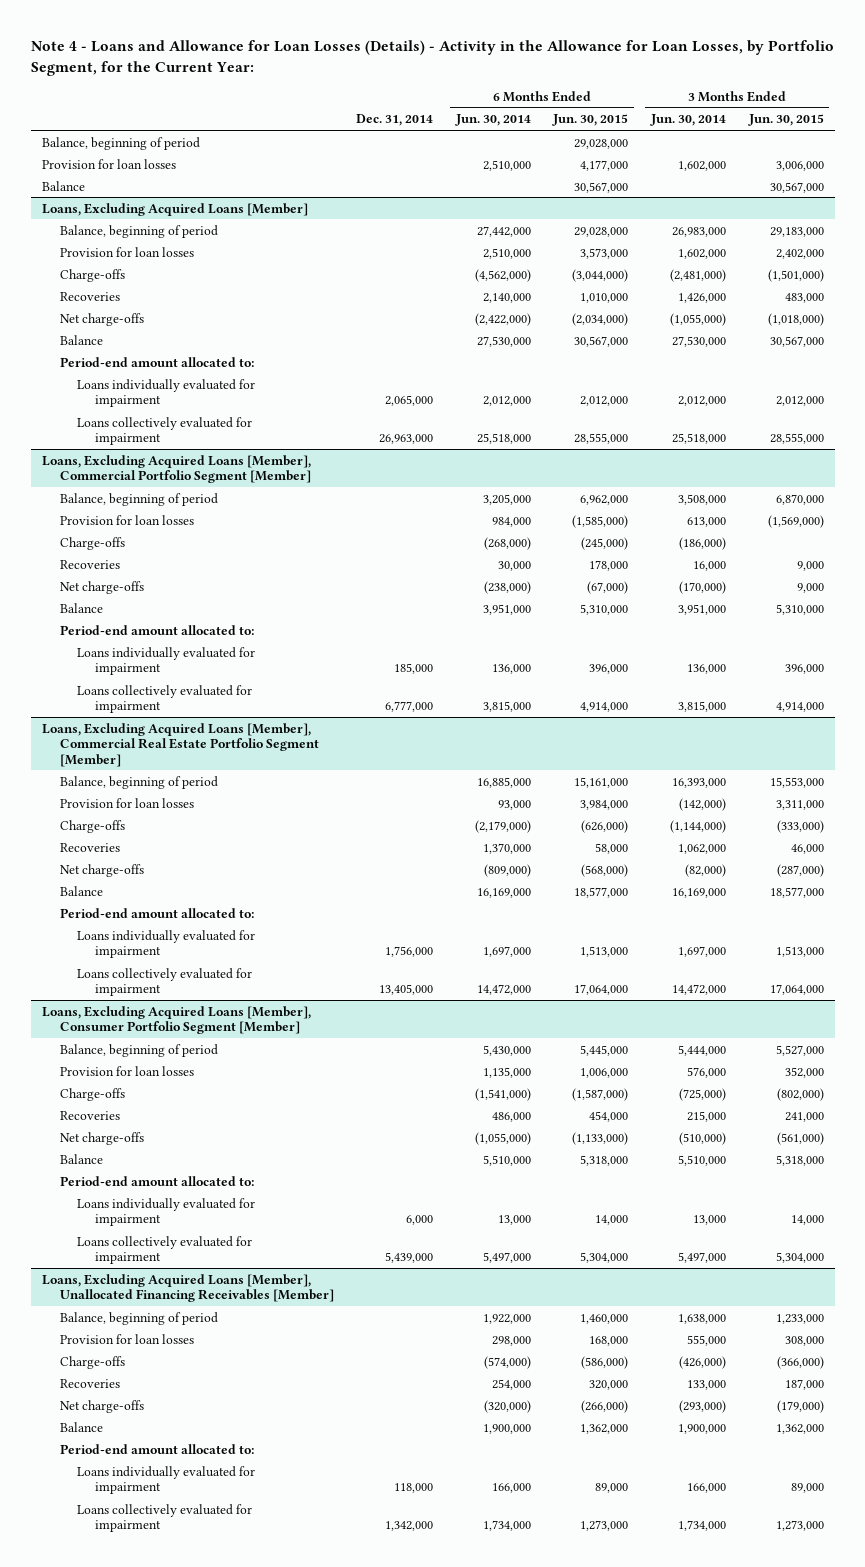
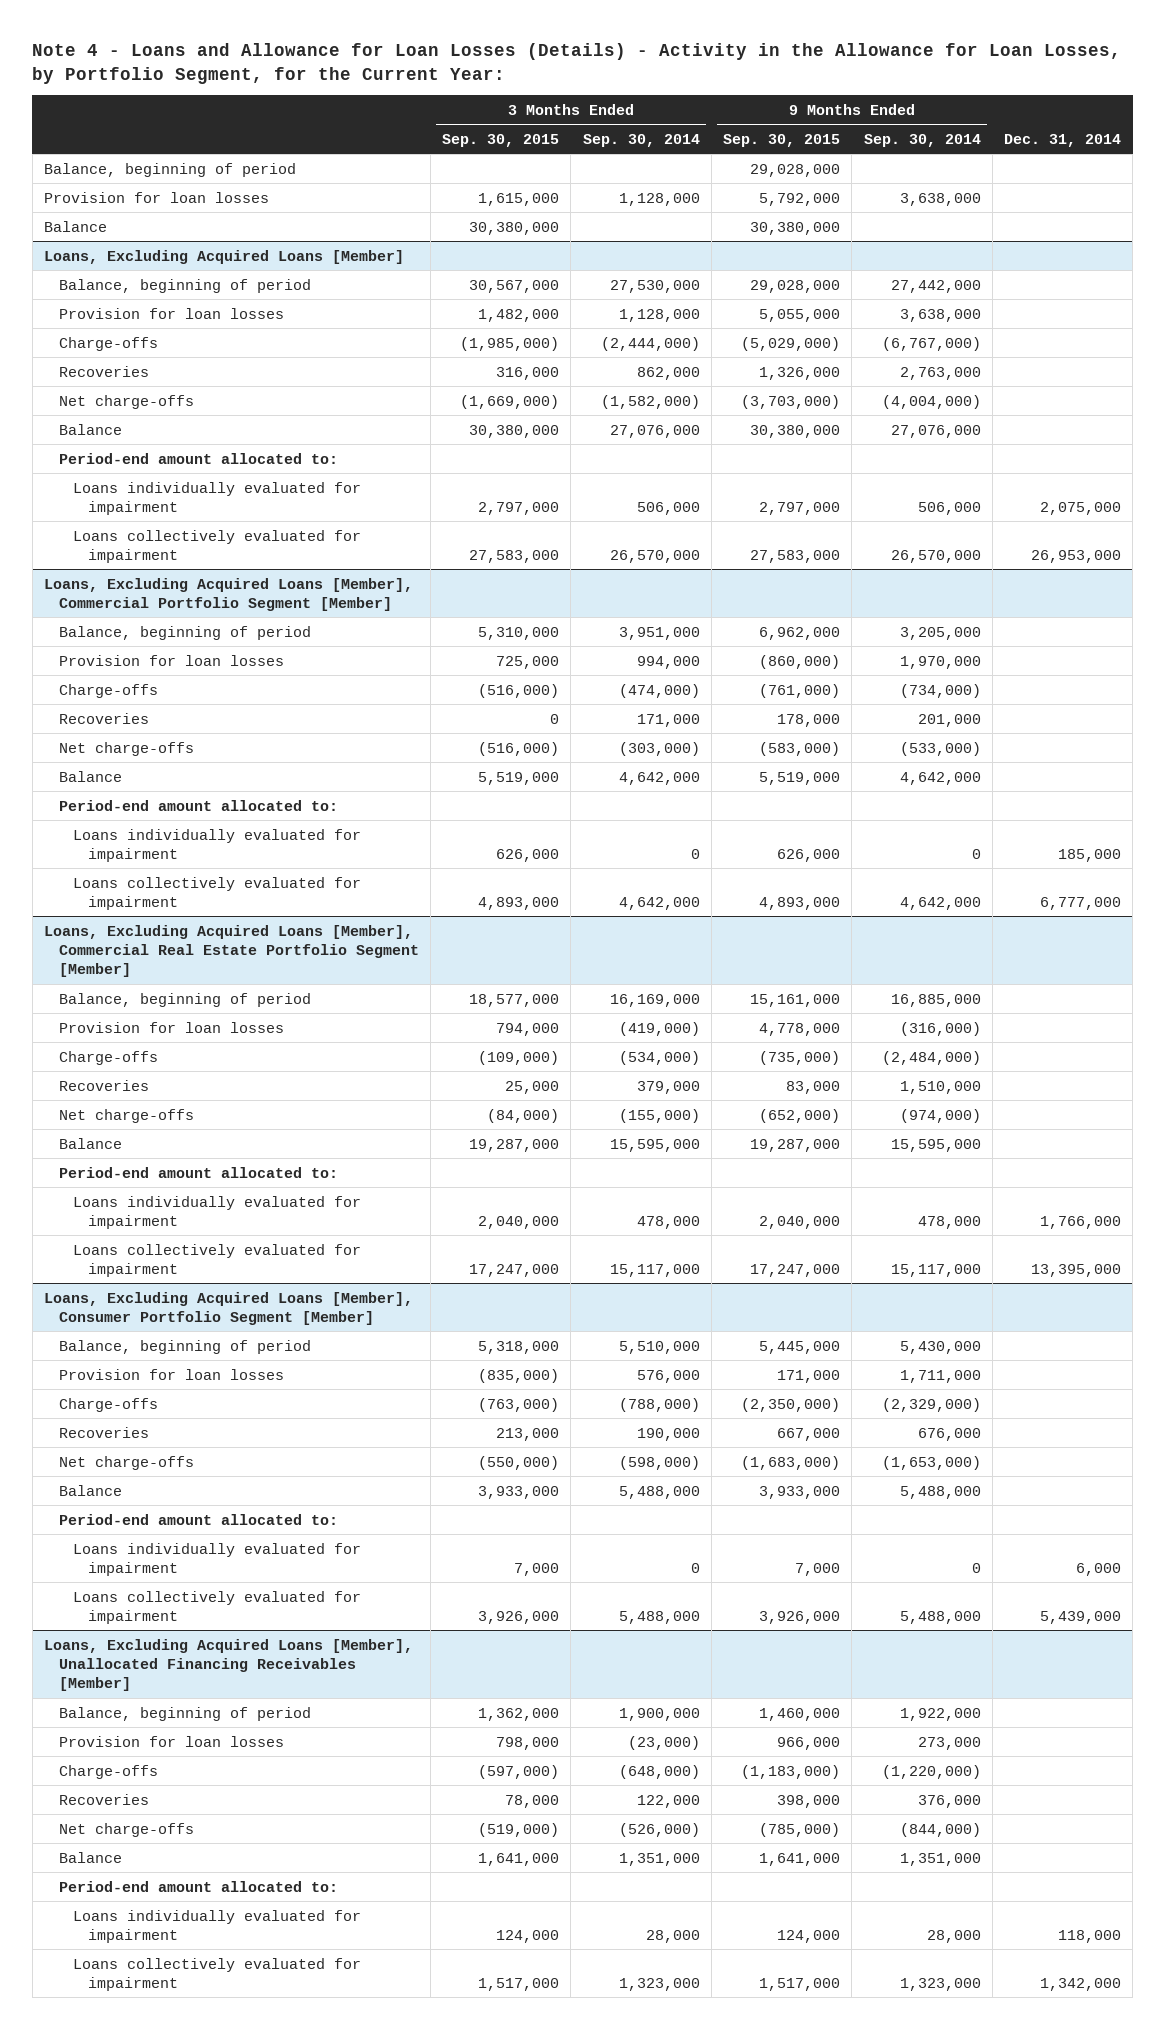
- | Dec. 31, 2014 | 6 Months Ended Jun. 30, 2014 | 6 Months Ended Jun. 30, 2015 | 3 Months Ended Jun. 30, 2014 | 3 Months Ended Jun. 30, 2015
+ | 3 Months Ended Sep. 30, 2015 | 3 Months Ended Sep. 30, 2014 | 9 Months Ended Sep. 30, 2015 | 9 Months Ended Sep. 30, 2014 | Dec. 31, 2014
@ Loans, Excluding Acquired Loans [Member]
- Loans individually evaluated for impairment | 2,065,000 | 2,012,000 | 2,012,000 | 2,012,000 | 2,012,000
- Loans collectively evaluated for impairment | 26,963,000 | 25,518,000 | 28,555,000 | 25,518,000 | 28,555,000
+ Loans individually evaluated for impairment | 2,797,000 | 506,000 | 2,797,000 | 506,000 | 2,075,000
+ Loans collectively evaluated for impairment | 27,583,000 | 26,570,000 | 27,583,000 | 26,570,000 | 26,953,000
@ Loans, Excluding Acquired Loans [Member], Commercial Real Estate Portfolio Segment [Member]
- Loans individually evaluated for impairment | 1,756,000 | 1,697,000 | 1,513,000 | 1,697,000 | 1,513,000
- Loans collectively evaluated for impairment | 13,405,000 | 14,472,000 | 17,064,000 | 14,472,000 | 17,064,000
+ Loans individually evaluated for impairment | 2,040,000 | 478,000 | 2,040,000 | 478,000 | 1,766,000
+ Loans collectively evaluated for impairment | 17,247,000 | 15,117,000 | 17,247,000 | 15,117,000 | 13,395,000

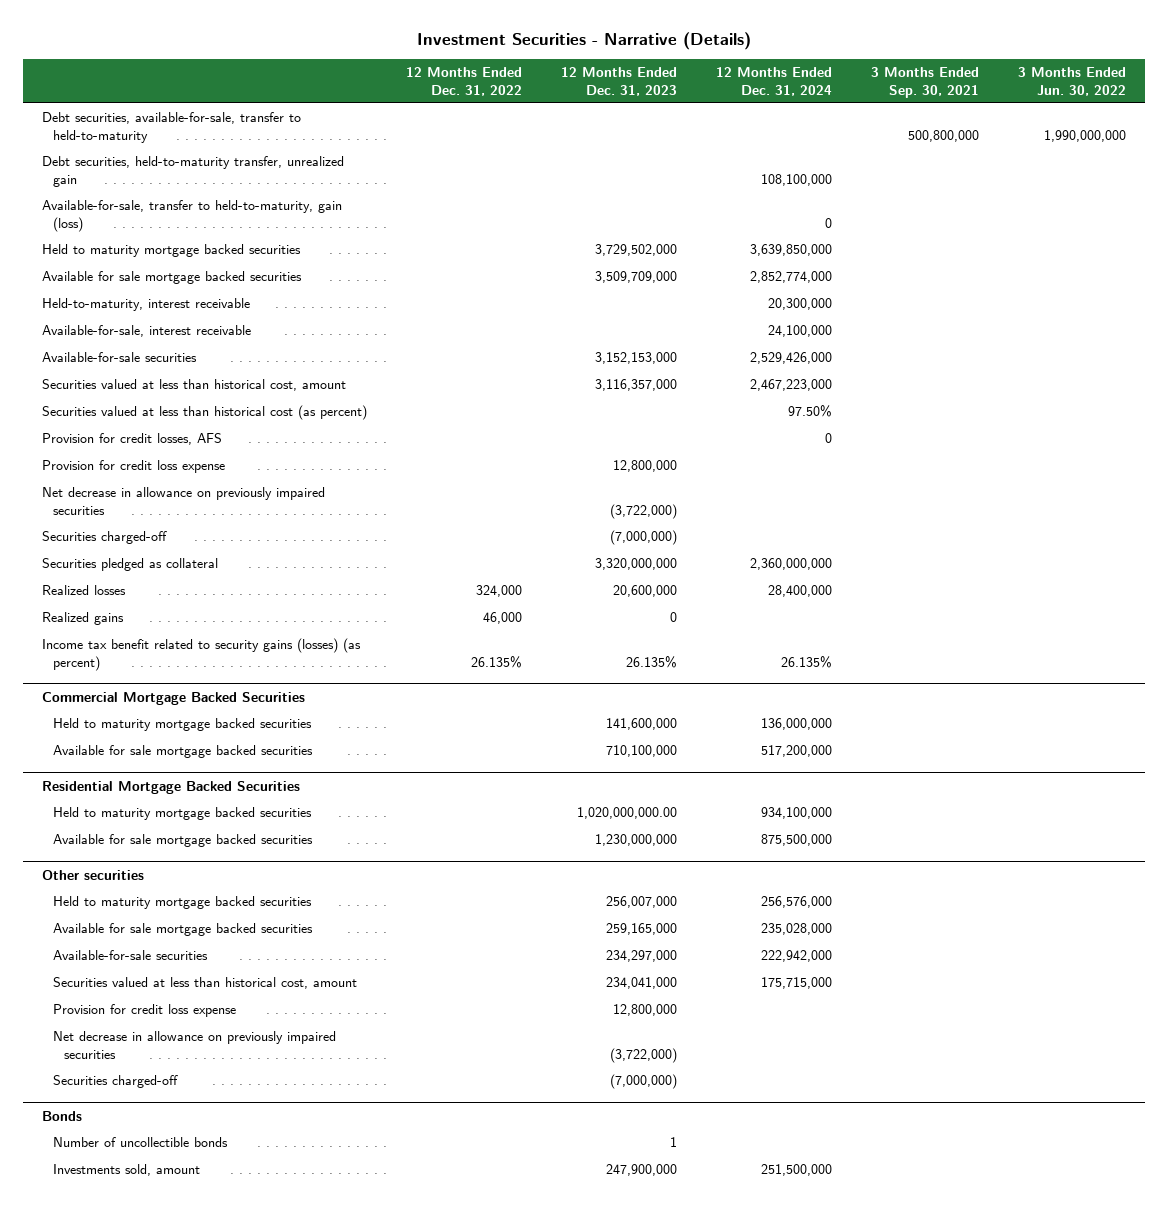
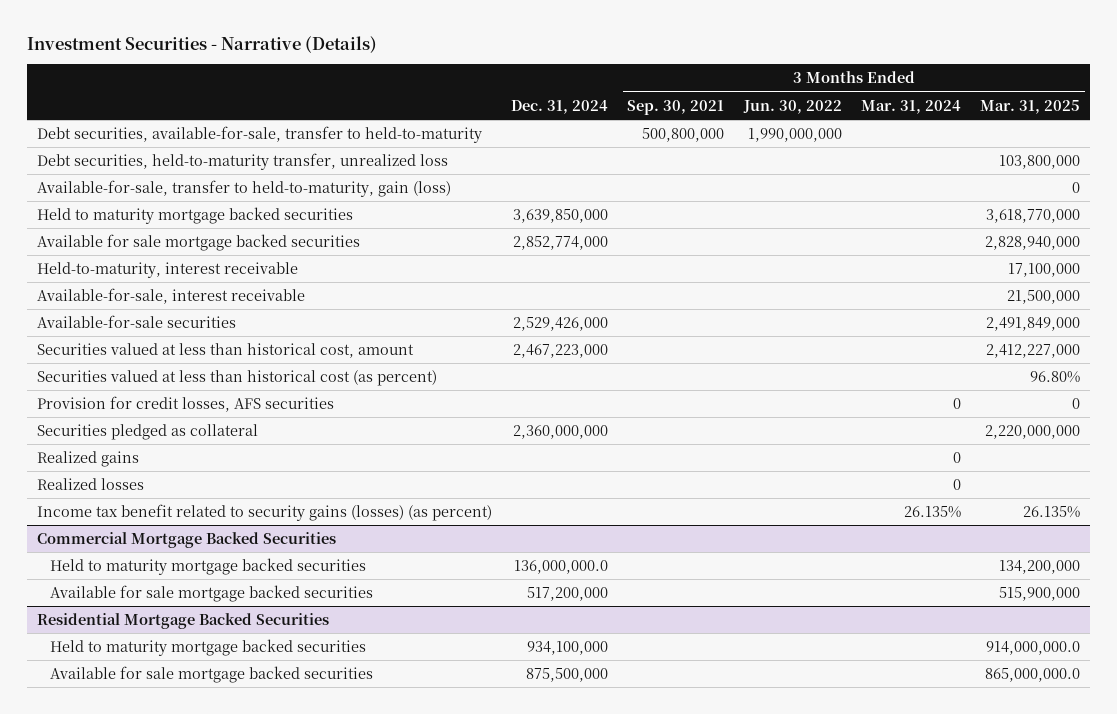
- | 12 Months Ended Dec. 31, 2022 | 12 Months Ended Dec. 31, 2023 | 12 Months Ended Dec. 31, 2024 | 3 Months Ended Sep. 30, 2021 | 3 Months Ended Jun. 30, 2022
+ | Dec. 31, 2024 | 3 Months Ended Sep. 30, 2021 | 3 Months Ended Jun. 30, 2022 | 3 Months Ended Mar. 31, 2024 | 3 Months Ended Mar. 31, 2025
- Debt securities, held-to-maturity transfer, unrealized gain | | | 108,100,000 | |
+ Debt securities, held-to-maturity transfer, unrealized loss | | | | | 103,800,000
- Provision for credit losses, AFS | | | 0 | |
- Provision for credit loss expense | | 12,800,000 | | |
- Net decrease in allowance on previously impaired securities | | (3,722,000) | | |
- Securities charged-off | | (7,000,000) | | |
+ Provision for credit losses, AFS securities | | | | 0 | 0
moved down: Realized losses | | | | 0 |
- Other securities
- Held to maturity mortgage backed securities | | 256,007,000 | 256,576,000 | |
- Available for sale mortgage backed securities | | 259,165,000 | 235,028,000 | |
- Available-for-sale securities | | 234,297,000 | 222,942,000 | |
- Securities valued at less than historical cost, amount | | 234,041,000 | 175,715,000 | |
- Provision for credit loss expense | | 12,800,000 | | |
- Net decrease in allowance on previously impaired securities | | (3,722,000) | | |
- Securities charged-off | | (7,000,000) | | |
- Bonds
- Number of uncollectible bonds | | 1 | | |
- Investments sold, amount | | 247,900,000 | 251,500,000 | |

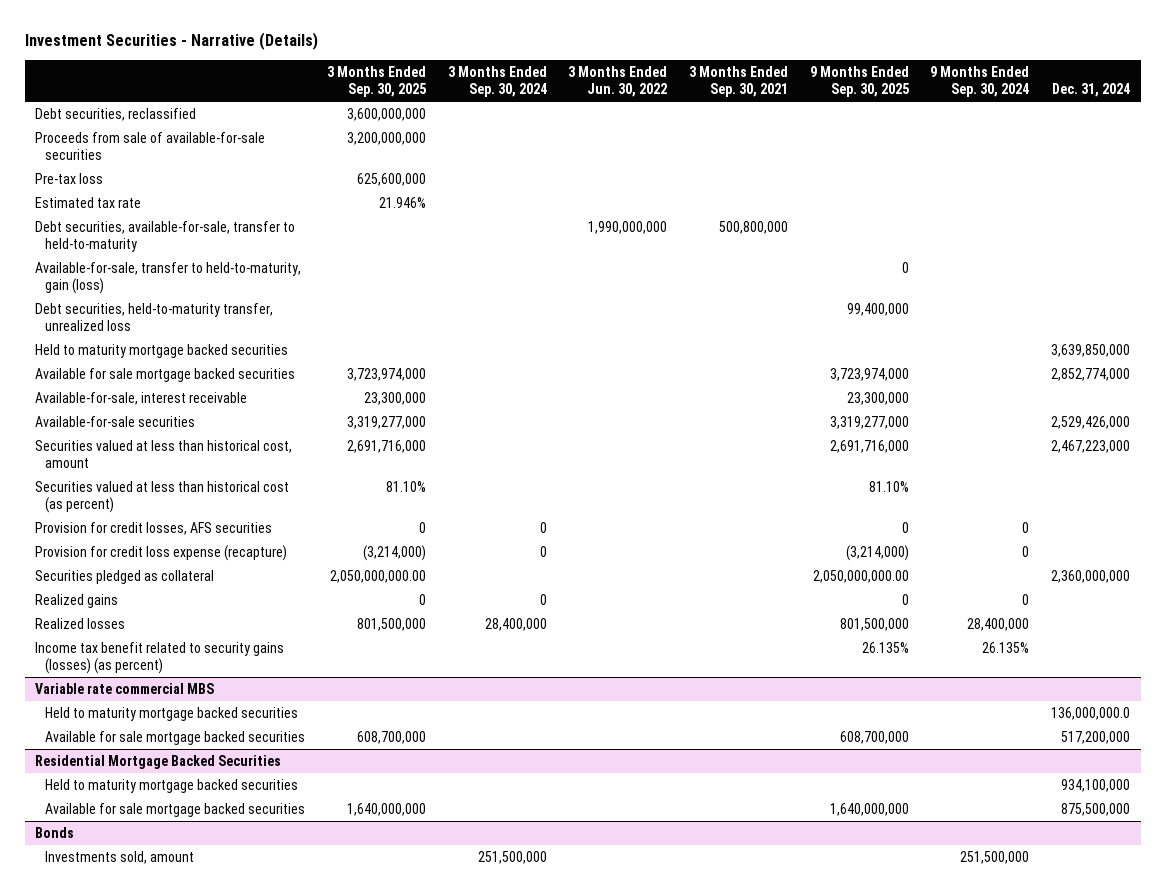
- | Dec. 31, 2024 | 3 Months Ended Sep. 30, 2021 | 3 Months Ended Jun. 30, 2022 | 3 Months Ended Mar. 31, 2024 | 3 Months Ended Mar. 31, 2025
+ | 3 Months Ended Sep. 30, 2025 | 3 Months Ended Sep. 30, 2024 | 3 Months Ended Jun. 30, 2022 | 3 Months Ended Sep. 30, 2021 | 9 Months Ended Sep. 30, 2025 | 9 Months Ended Sep. 30, 2024 | Dec. 31, 2024
+ Debt securities, reclassified | 3,600,000,000 | | | | | |
+ Proceeds from sale of available-for-sale securities | 3,200,000,000 | | | | | |
+ Pre-tax loss | 625,600,000 | | | | | |
+ Estimated tax rate | 21.946% | | | | | |
moved down: Debt securities, held-to-maturity transfer, unrealized loss | | | | | 99,400,000 | |
- Held-to-maturity, interest receivable | | | | | 17,100,000
+ Provision for credit loss expense (recapture) | (3,214,000) | 0 | | | (3,214,000) | 0 |
- Commercial Mortgage Backed Securities
+ Variable rate commercial MBS
+ Bonds
+ Investments sold, amount | | 251,500,000 | | | | 251,500,000 |

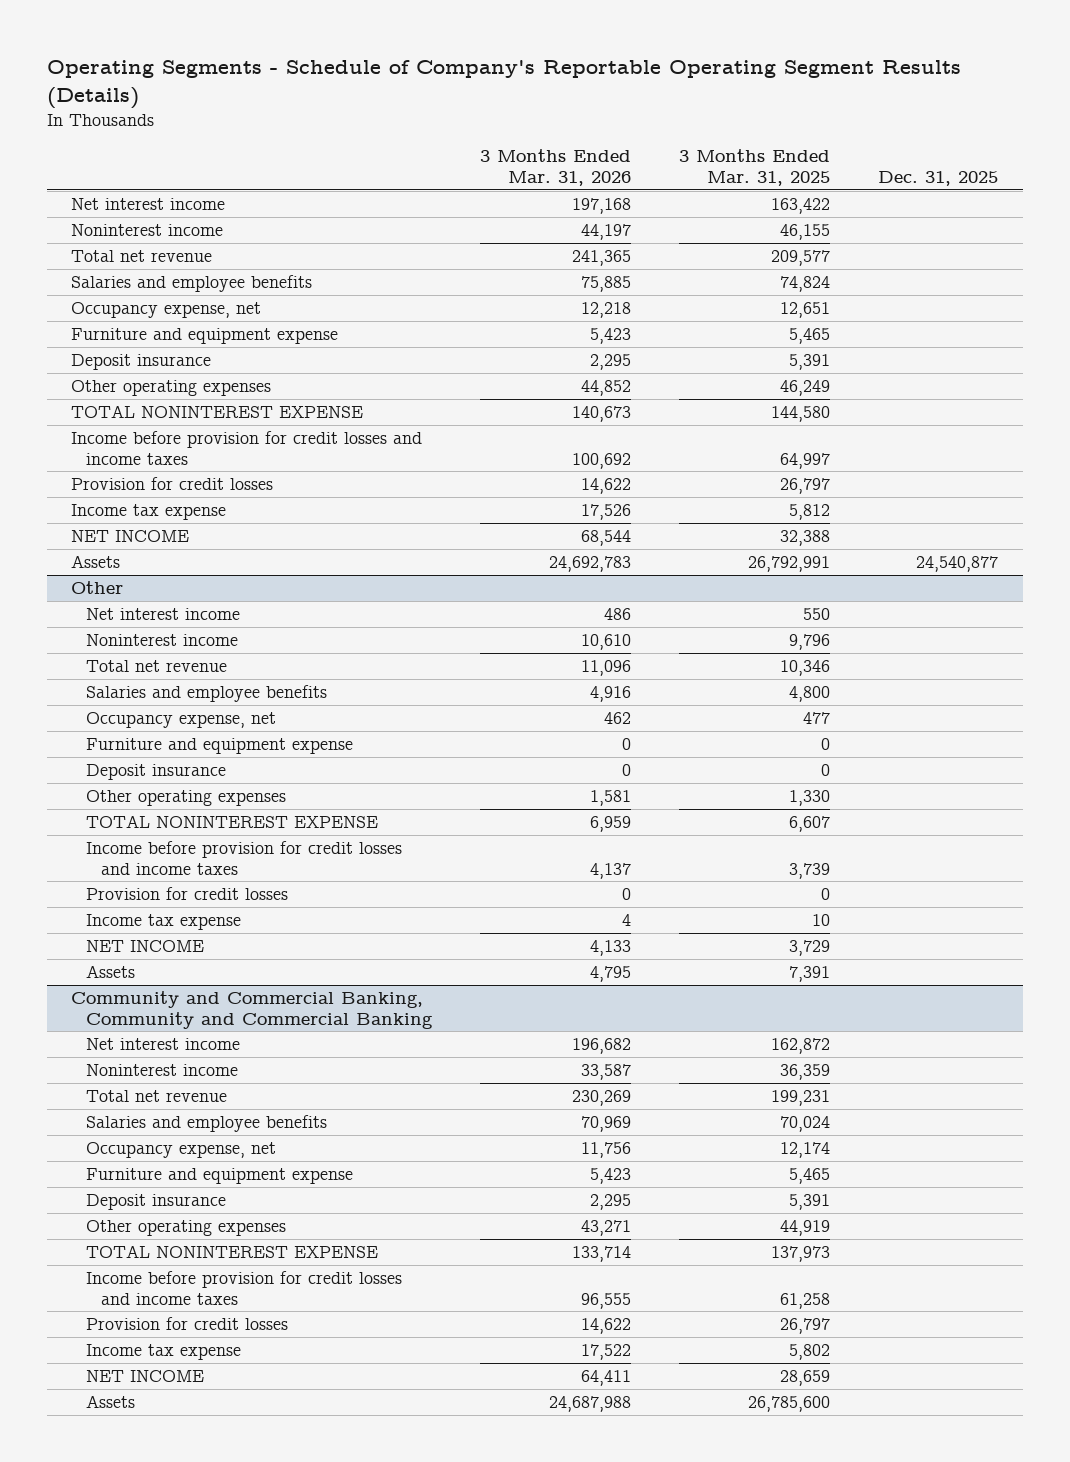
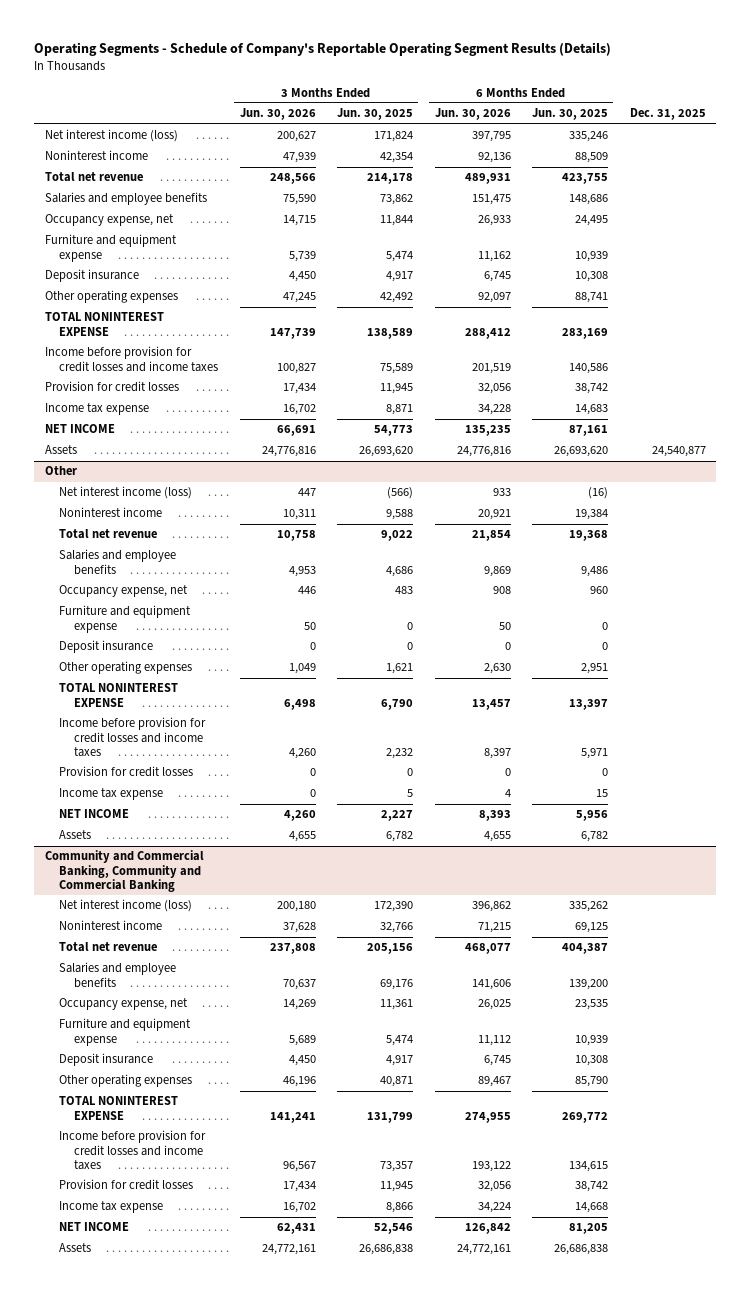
- | 3 Months Ended Mar. 31, 2026 | 3 Months Ended Mar. 31, 2025 | Dec. 31, 2025
+ | 3 Months Ended Jun. 30, 2026 | 3 Months Ended Jun. 30, 2025 | 6 Months Ended Jun. 30, 2026 | 6 Months Ended Jun. 30, 2025 | Dec. 31, 2025
- Net interest income | 197,168 | 163,422 |
+ Net interest income (loss) | 200,627 | 171,824 | 397,795 | 335,246 |
@ Other
- Net interest income | 486 | 550 |
+ Net interest income (loss) | 447 | (566) | 933 | (16) |
@ Community and Commercial Banking, Community and Commercial Banking
- Net interest income | 196,682 | 162,872 |
+ Net interest income (loss) | 200,180 | 172,390 | 396,862 | 335,262 |

